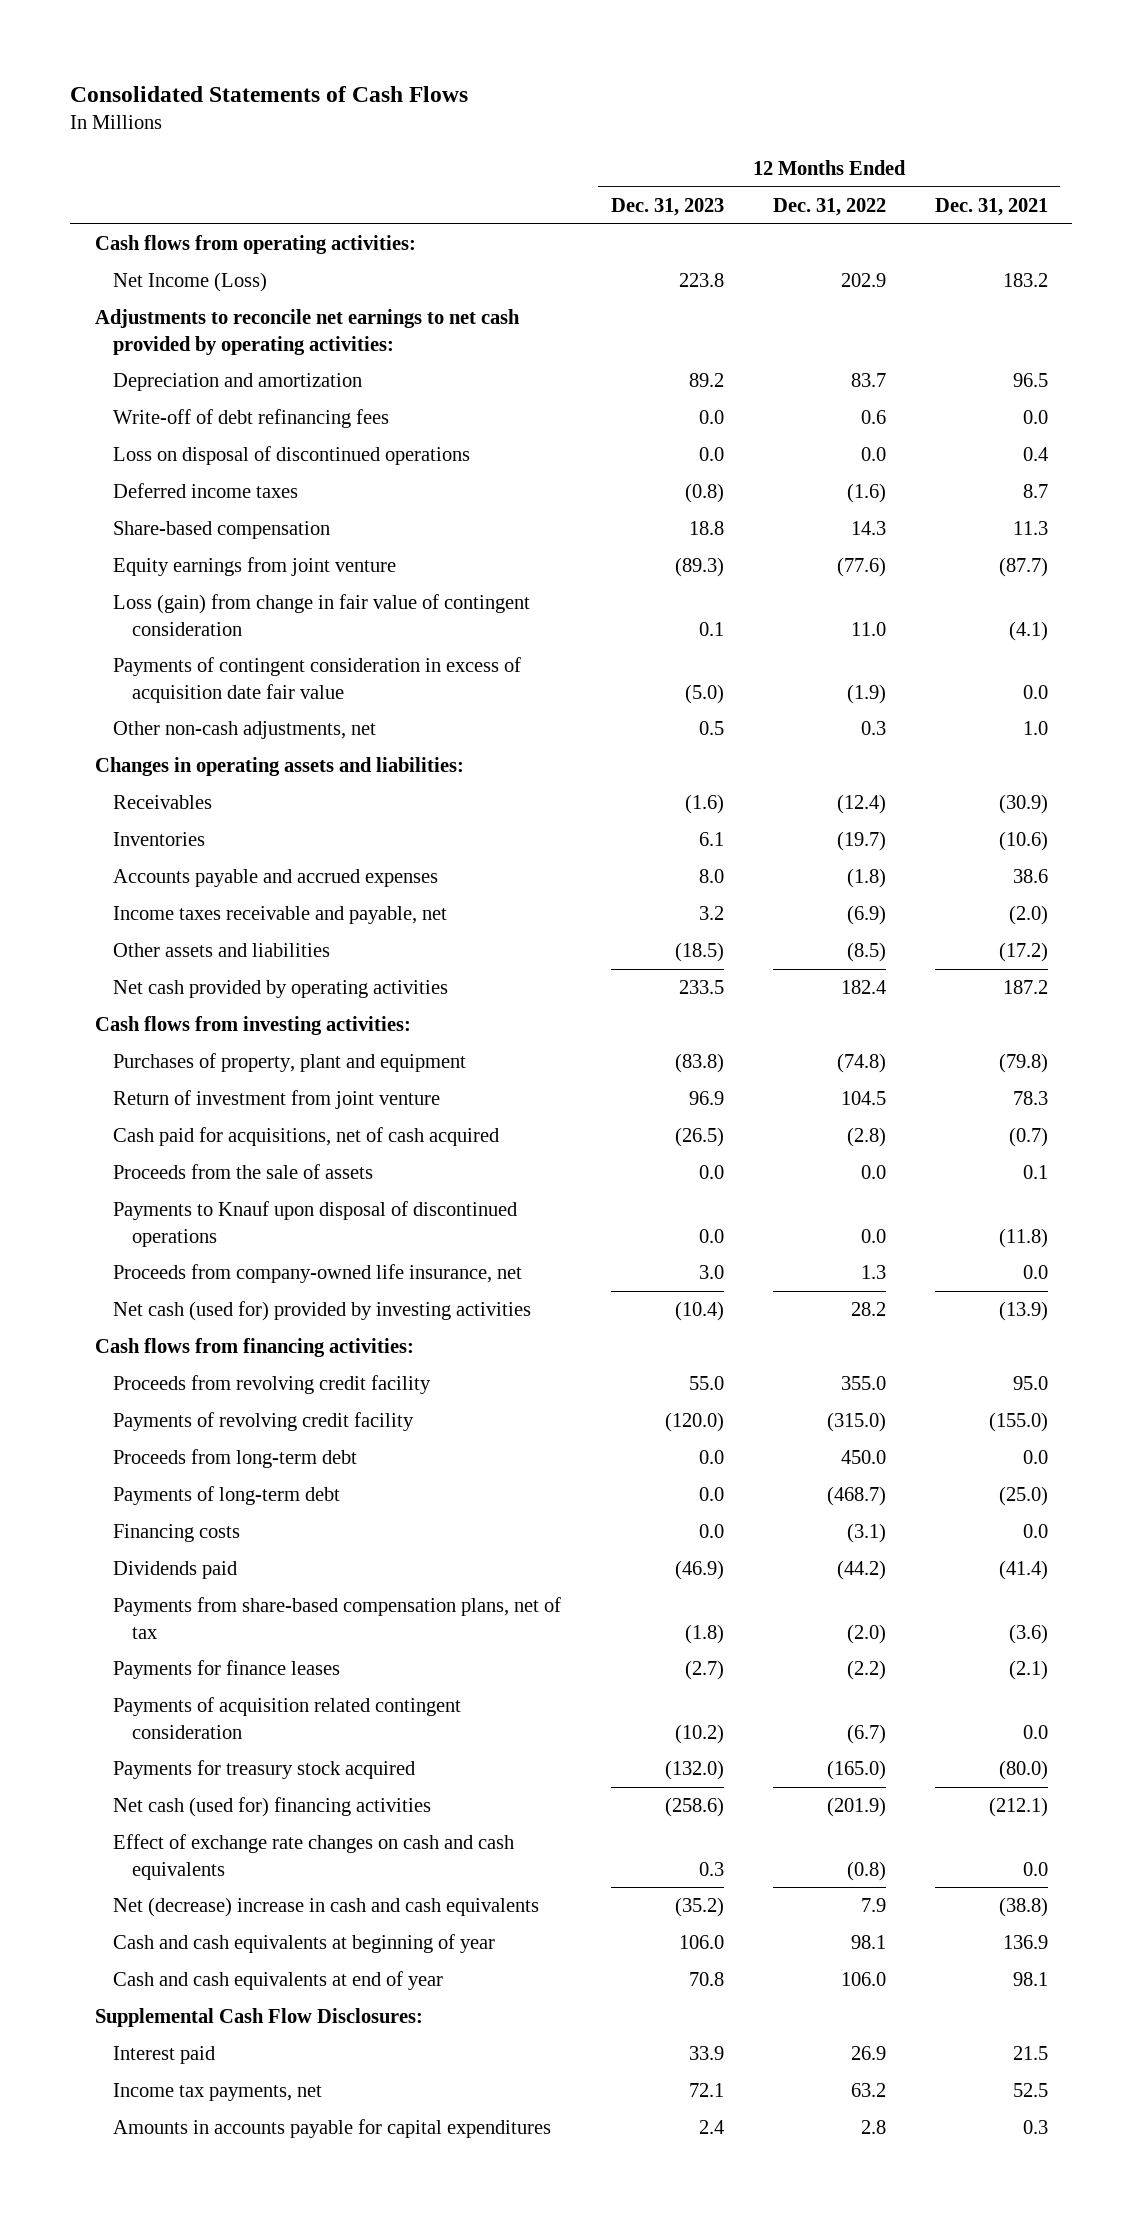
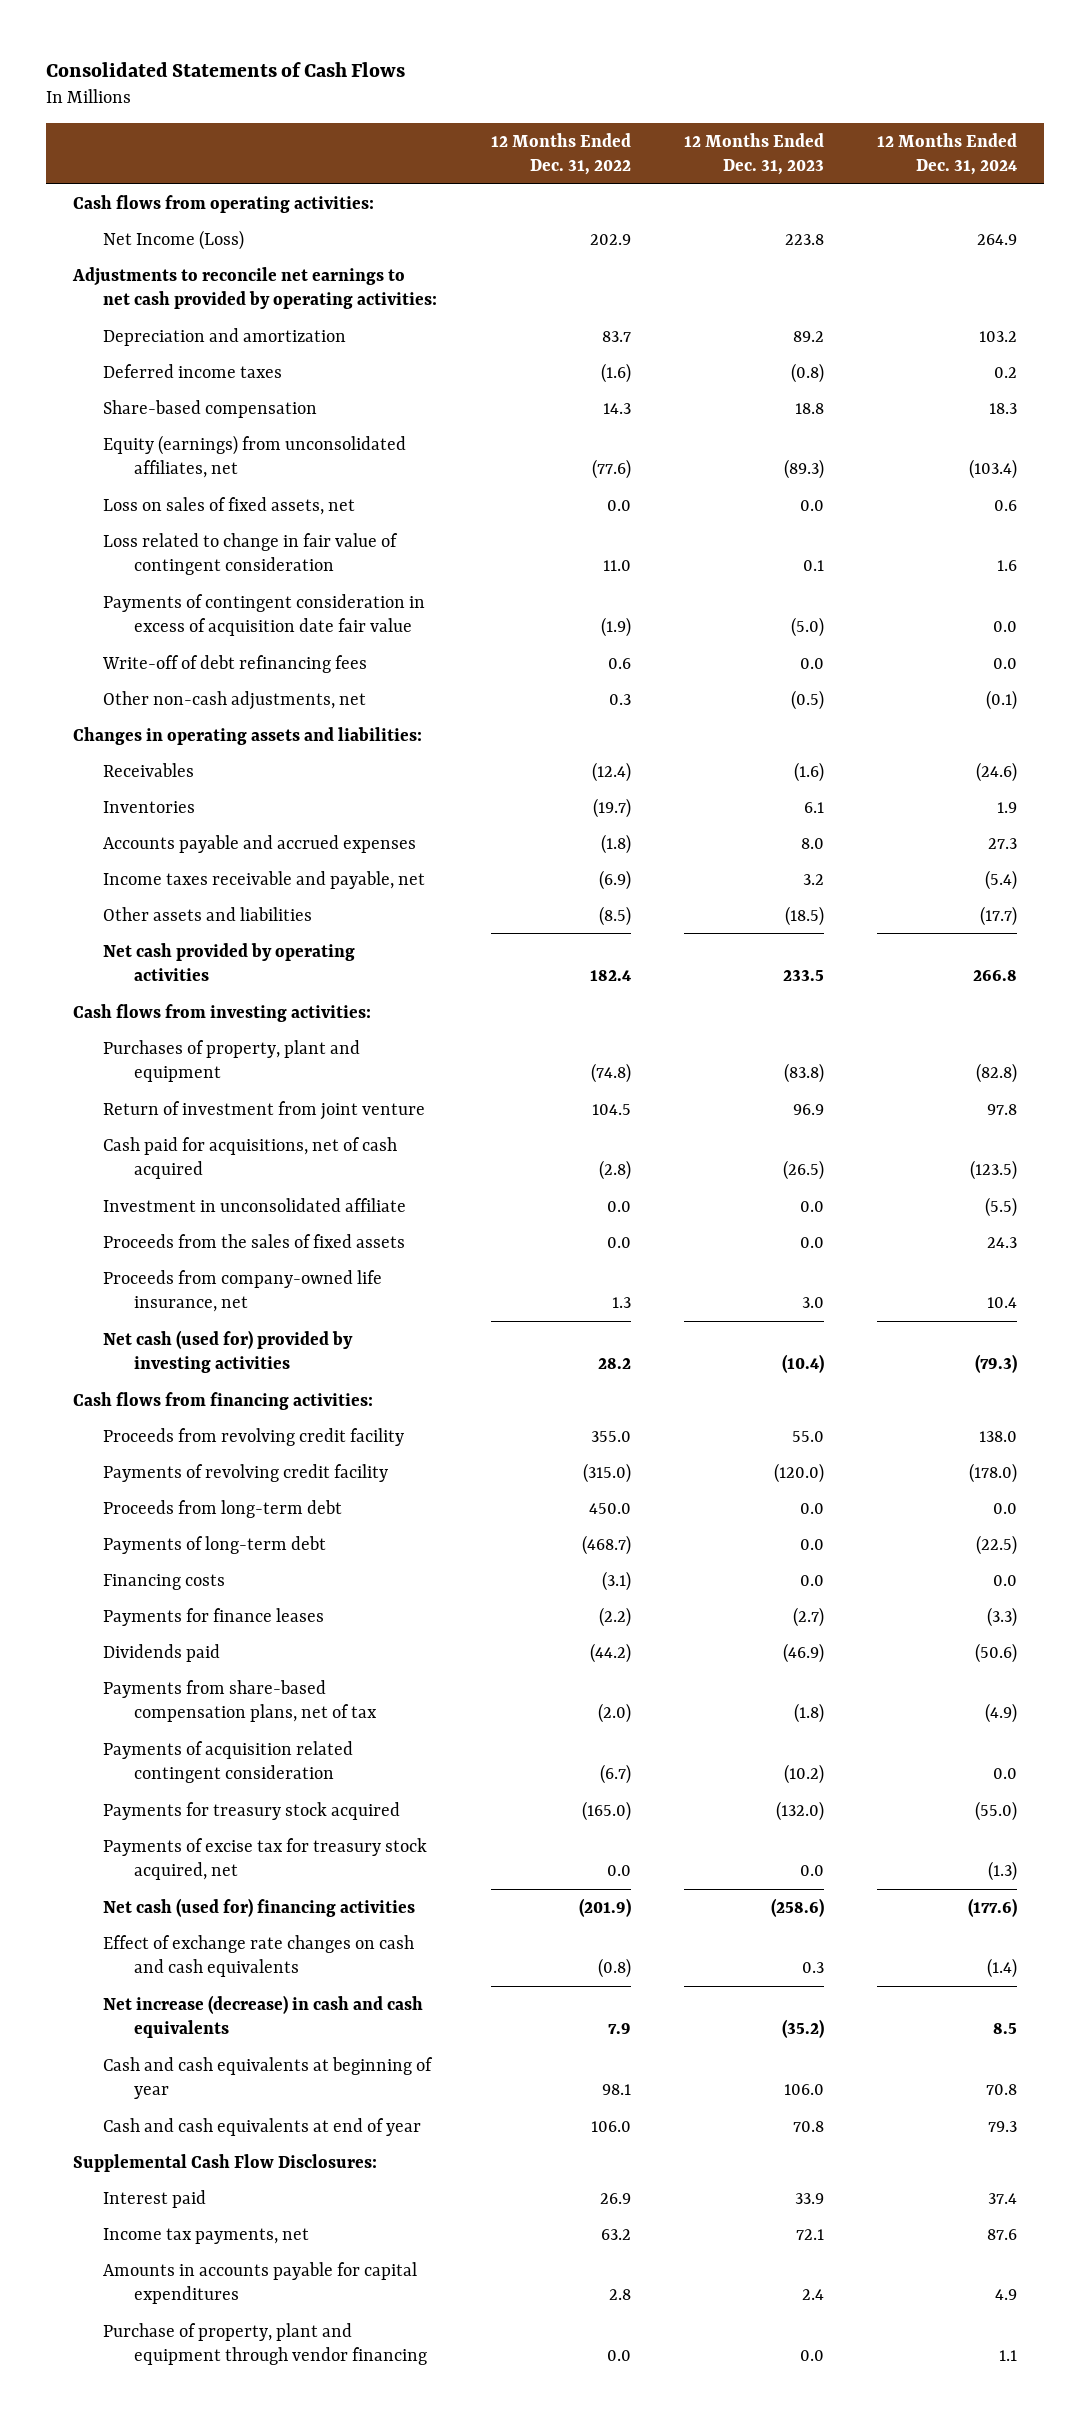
- | 12 Months Ended Dec. 31, 2023 | 12 Months Ended Dec. 31, 2022 | 12 Months Ended Dec. 31, 2021
+ | 12 Months Ended Dec. 31, 2022 | 12 Months Ended Dec. 31, 2023 | 12 Months Ended Dec. 31, 2024
- Loss on disposal of discontinued operations | 0.0 | 0.0 | 0.4
- Equity earnings from joint venture | (89.3) | (77.6) | (87.7)
- Loss (gain) from change in fair value of contingent consideration | 0.1 | 11.0 | (4.1)
+ Equity (earnings) from unconsolidated affiliates, net | (77.6) | (89.3) | (103.4)
+ Loss on sales of fixed assets, net | 0.0 | 0.0 | 0.6
+ Loss related to change in fair value of contingent consideration | 11.0 | 0.1 | 1.6
- Other non-cash adjustments, net | 0.5 | 0.3 | 1.0
moved down: Write-off of debt refinancing fees | 0.6 | 0.0 | 0.0
+ Other non-cash adjustments, net | 0.3 | (0.5) | (0.1)
- Proceeds from the sale of assets | 0.0 | 0.0 | 0.1
- Payments to Knauf upon disposal of discontinued operations | 0.0 | 0.0 | (11.8)
+ Investment in unconsolidated affiliate | 0.0 | 0.0 | (5.5)
+ Proceeds from the sales of fixed assets | 0.0 | 0.0 | 24.3
moved up: Payments for finance leases | (2.2) | (2.7) | (3.3)
+ Payments of excise tax for treasury stock acquired, net | 0.0 | 0.0 | (1.3)
- Net (decrease) increase in cash and cash equivalents | (35.2) | 7.9 | (38.8)
+ Net increase (decrease) in cash and cash equivalents | 7.9 | (35.2) | 8.5
+ Purchase of property, plant and equipment through vendor financing | 0.0 | 0.0 | 1.1

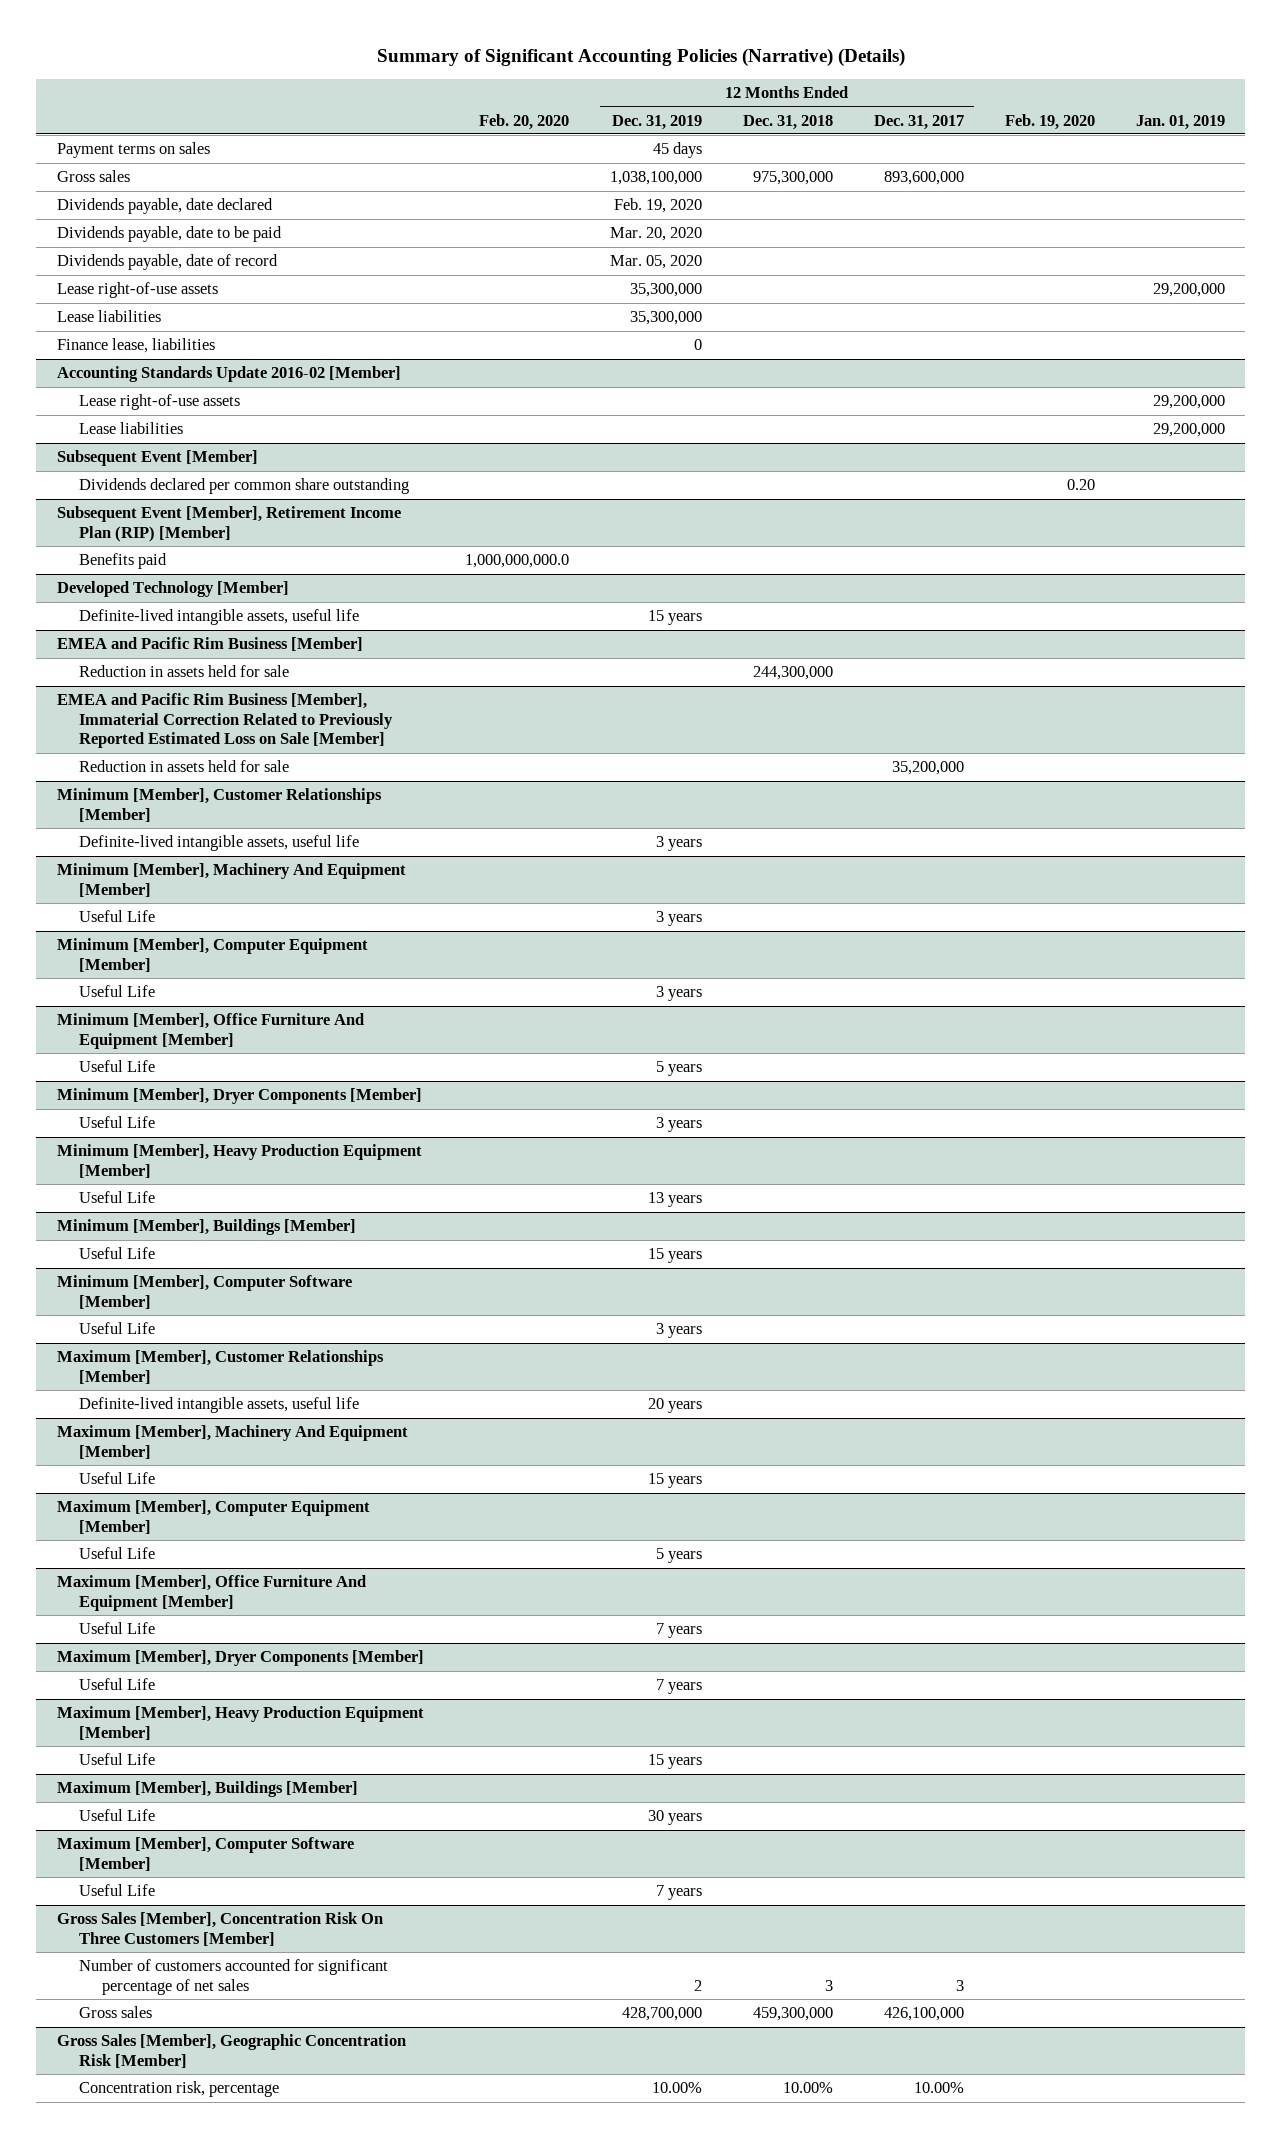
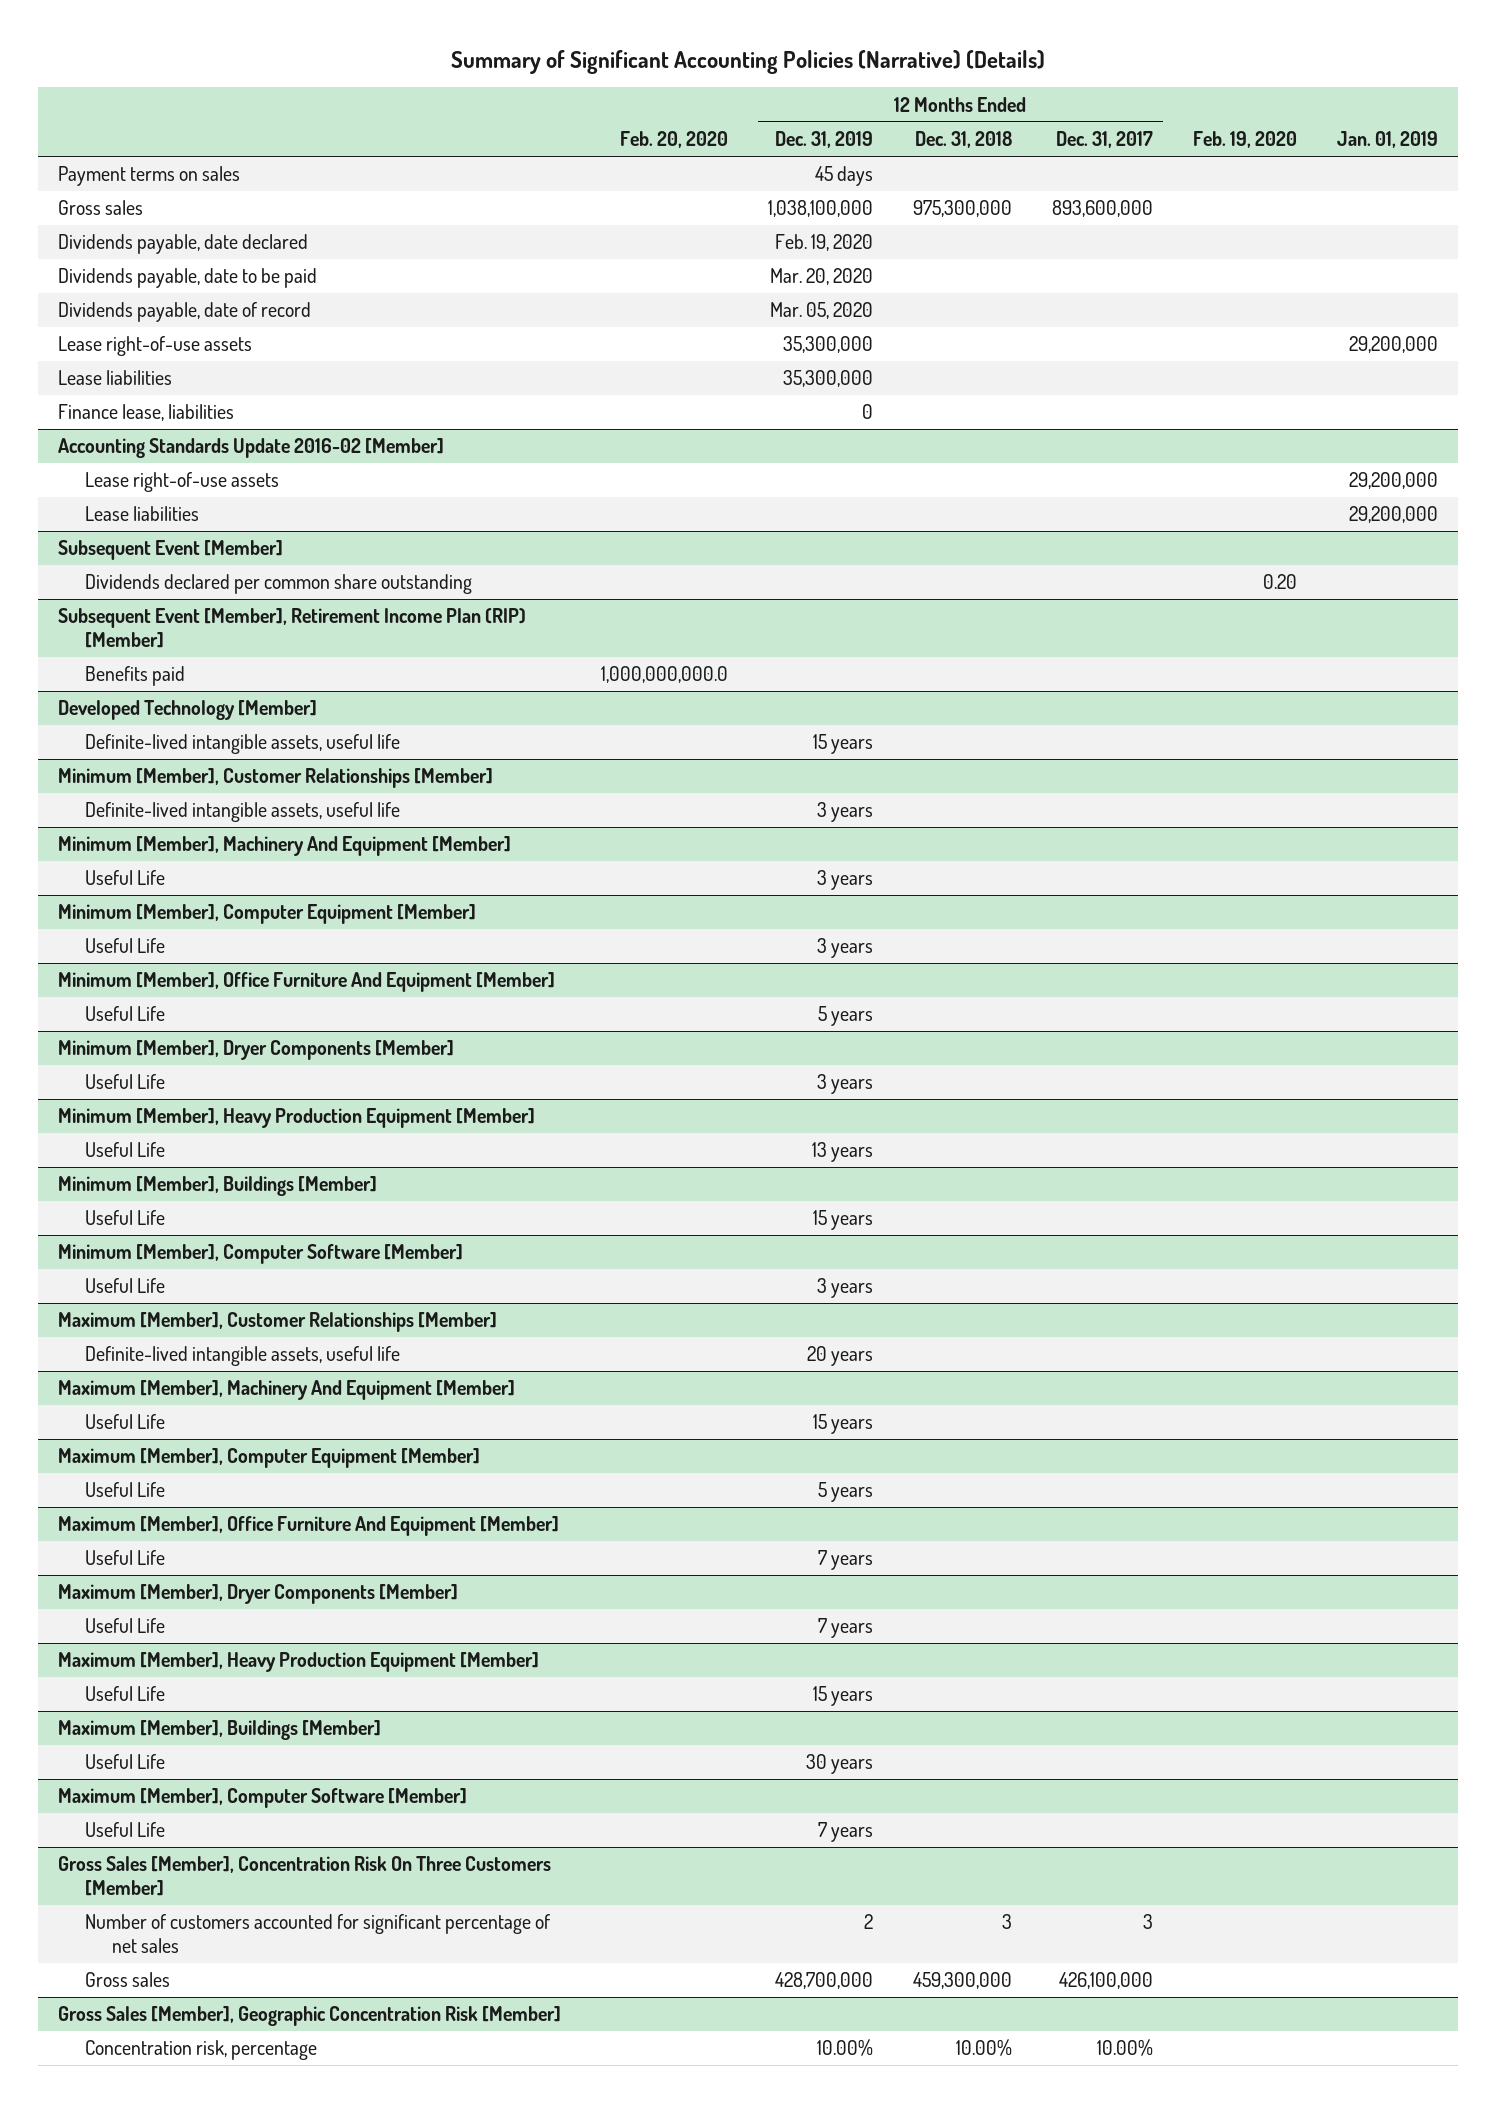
- EMEA and Pacific Rim Business [Member]
- Reduction in assets held for sale | | | 244,300,000 | | |
- EMEA and Pacific Rim Business [Member], Immaterial Correction Related to Previously Reported Estimated Loss on Sale [Member]
- Reduction in assets held for sale | | | | 35,200,000 | |

